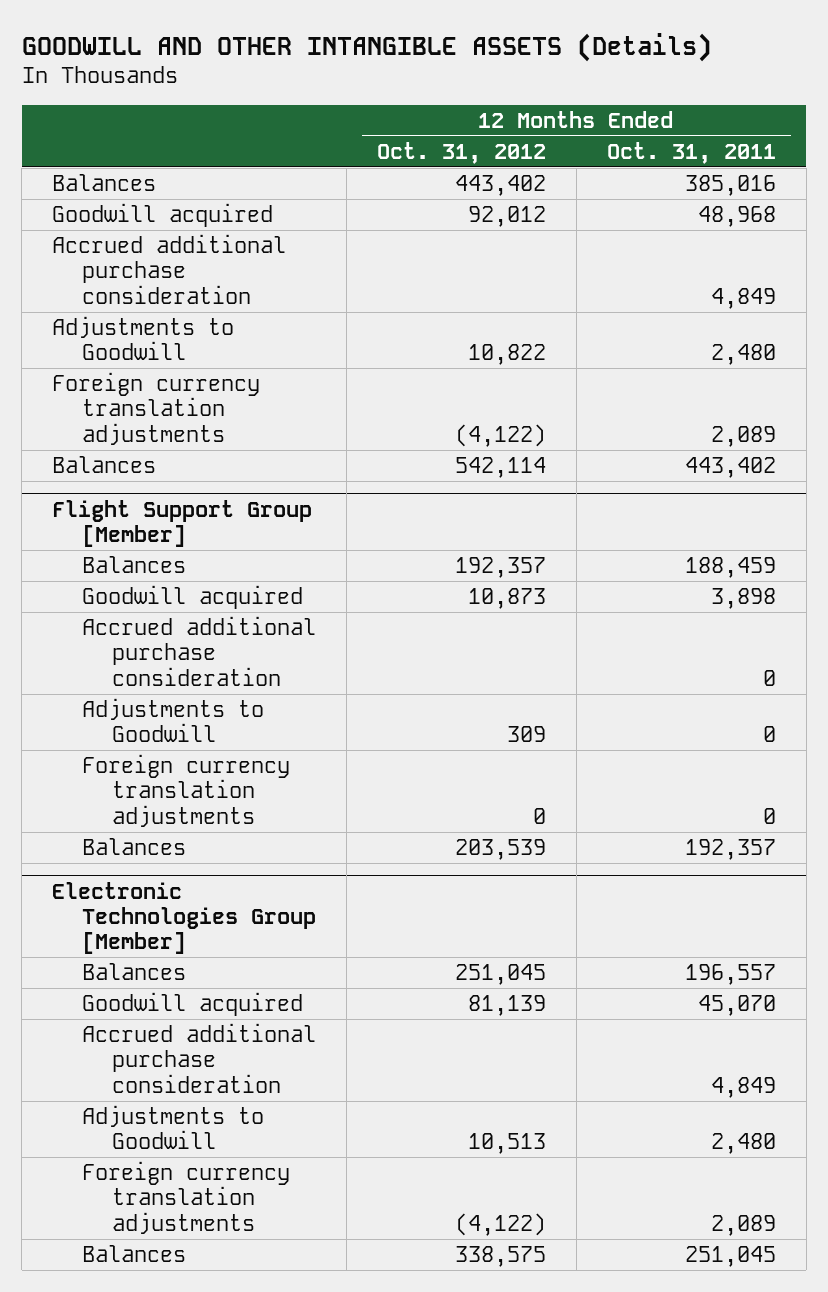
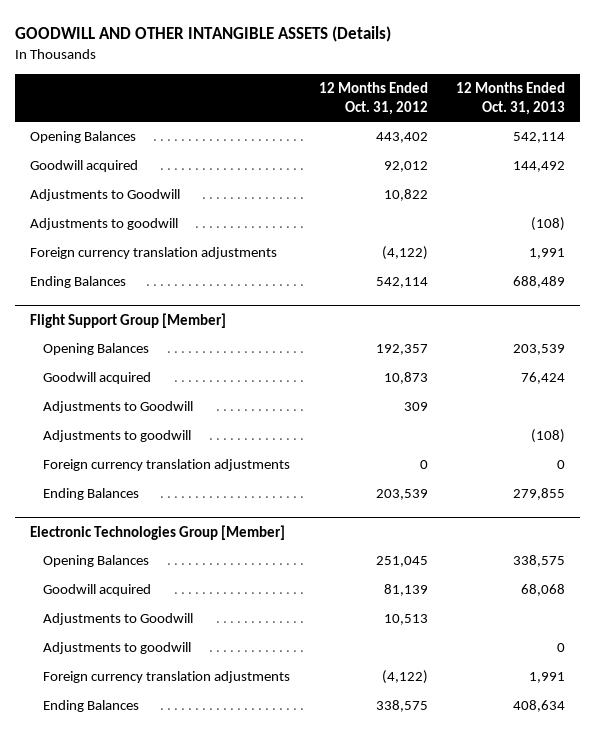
- | 12 Months Ended Oct. 31, 2012 | 12 Months Ended Oct. 31, 2011
+ | 12 Months Ended Oct. 31, 2012 | 12 Months Ended Oct. 31, 2013
- Balances | 443,402 | 385,016
+ Opening Balances | 443,402 | 542,114
- Accrued additional purchase consideration | | 4,849
+ Adjustments to goodwill | | (108)
- Balances | 542,114 | 443,402
+ Ending Balances | 542,114 | 688,489
@ Flight Support Group [Member]
- Balances | 192,357 | 188,459
+ Opening Balances | 192,357 | 203,539
- Accrued additional purchase consideration | | 0
+ Adjustments to goodwill | | (108)
- Balances | 203,539 | 192,357
+ Ending Balances | 203,539 | 279,855
@ Electronic Technologies Group [Member]
- Balances | 251,045 | 196,557
+ Opening Balances | 251,045 | 338,575
- Accrued additional purchase consideration | | 4,849
+ Adjustments to goodwill | | 0
- Balances | 338,575 | 251,045
+ Ending Balances | 338,575 | 408,634

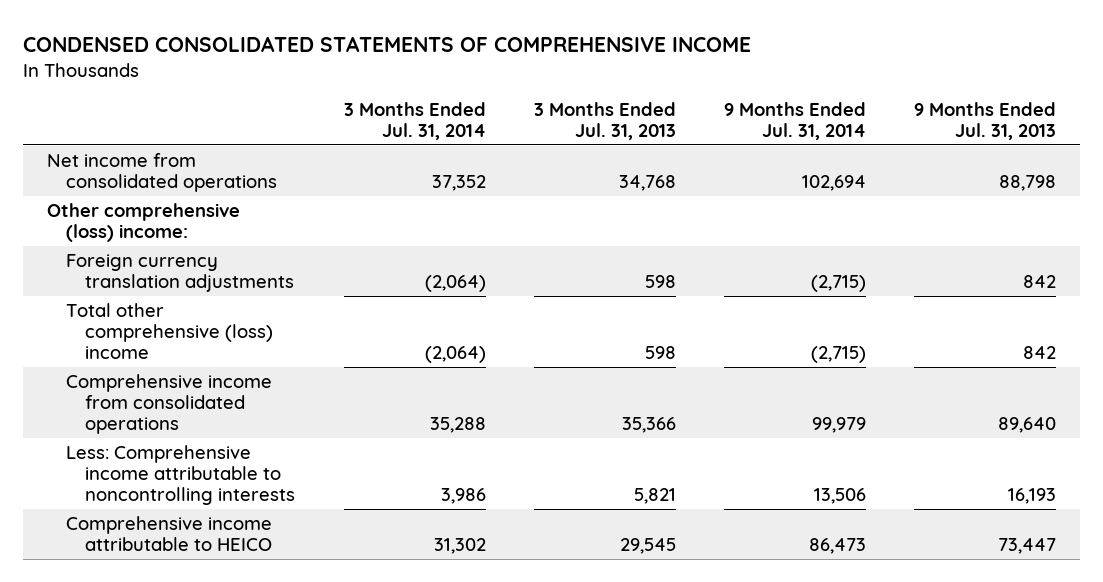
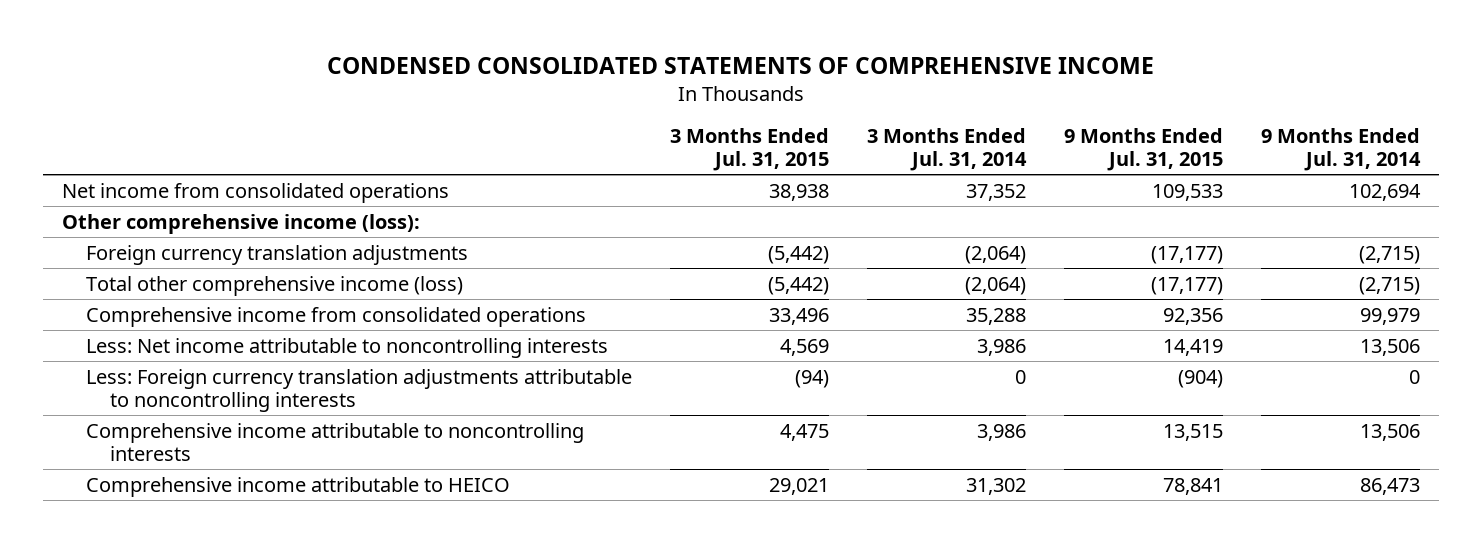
- | 3 Months Ended Jul. 31, 2014 | 3 Months Ended Jul. 31, 2013 | 9 Months Ended Jul. 31, 2014 | 9 Months Ended Jul. 31, 2013
+ | 3 Months Ended Jul. 31, 2015 | 3 Months Ended Jul. 31, 2014 | 9 Months Ended Jul. 31, 2015 | 9 Months Ended Jul. 31, 2014
- Other comprehensive (loss) income:
+ Other comprehensive income (loss):
- Total other comprehensive (loss) income | (2,064) | 598 | (2,715) | 842
+ Total other comprehensive income (loss) | (5,442) | (2,064) | (17,177) | (2,715)
- Less: Comprehensive income attributable to noncontrolling interests | 3,986 | 5,821 | 13,506 | 16,193
+ Less: Net income attributable to noncontrolling interests | 4,569 | 3,986 | 14,419 | 13,506
+ Less: Foreign currency translation adjustments attributable to noncontrolling interests | (94) | 0 | (904) | 0
+ Comprehensive income attributable to noncontrolling interests | 4,475 | 3,986 | 13,515 | 13,506

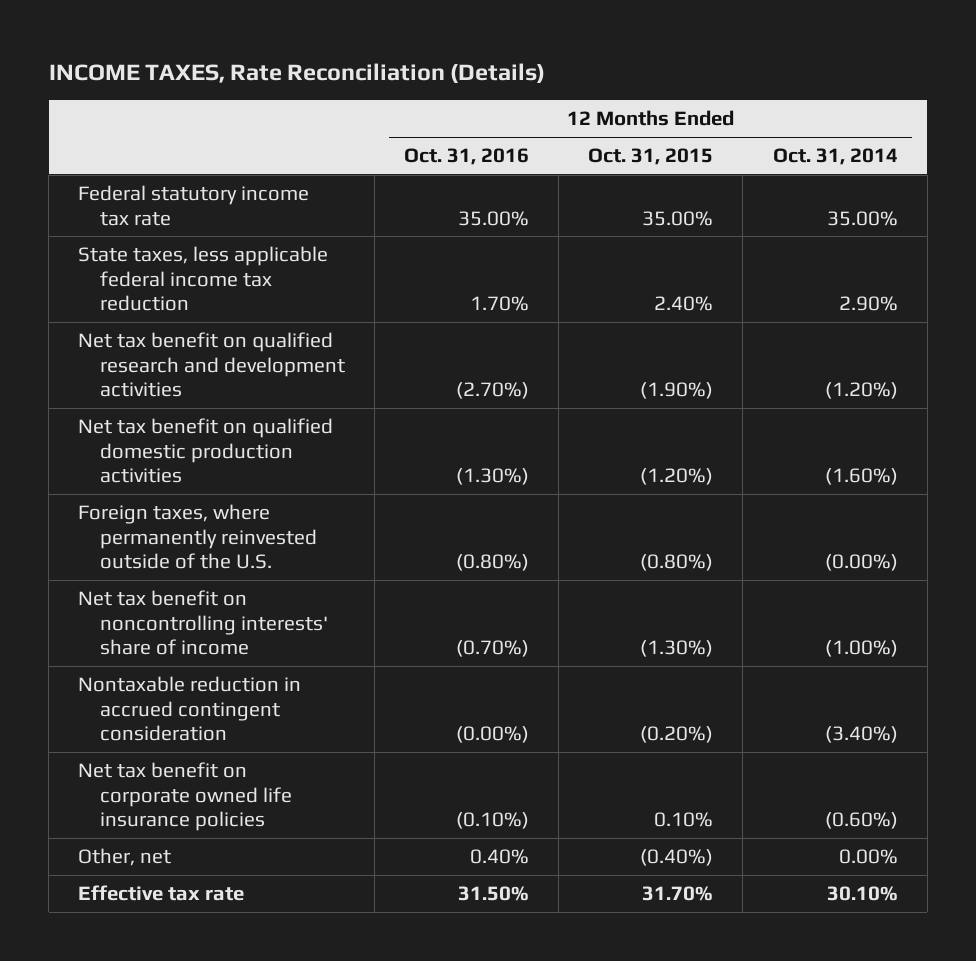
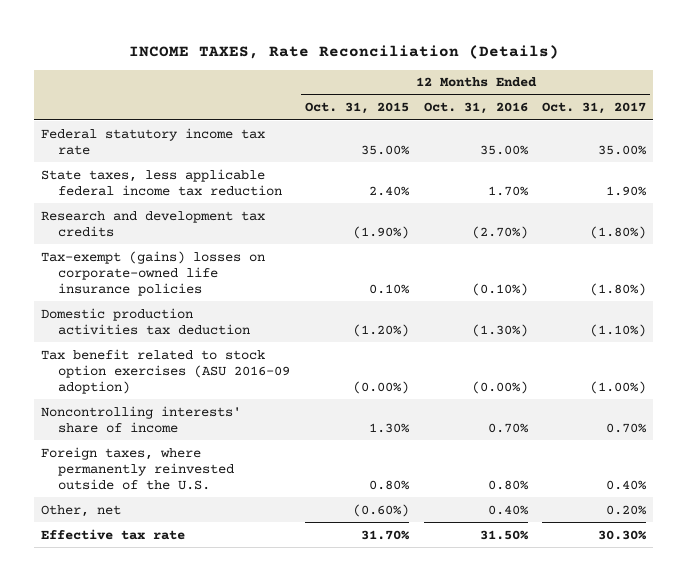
- | 12 Months Ended Oct. 31, 2016 | 12 Months Ended Oct. 31, 2015 | 12 Months Ended Oct. 31, 2014
+ | 12 Months Ended Oct. 31, 2015 | 12 Months Ended Oct. 31, 2016 | 12 Months Ended Oct. 31, 2017
- Net tax benefit on qualified research and development activities | (2.70%) | (1.90%) | (1.20%)
- Net tax benefit on qualified domestic production activities | (1.30%) | (1.20%) | (1.60%)
- Foreign taxes, where permanently reinvested outside of the U.S. | (0.80%) | (0.80%) | (0.00%)
- Net tax benefit on noncontrolling interests' share of income | (0.70%) | (1.30%) | (1.00%)
- Nontaxable reduction in accrued contingent consideration | (0.00%) | (0.20%) | (3.40%)
- Net tax benefit on corporate owned life insurance policies | (0.10%) | 0.10% | (0.60%)
- Other, net | 0.40% | (0.40%) | 0.00%
+ Research and development tax credits | (1.90%) | (2.70%) | (1.80%)
+ Tax-exempt (gains) losses on corporate-owned life insurance policies | 0.10% | (0.10%) | (1.80%)
+ Domestic production activities tax deduction | (1.20%) | (1.30%) | (1.10%)
+ Tax benefit related to stock option exercises (ASU 2016-09 adoption) | (0.00%) | (0.00%) | (1.00%)
+ Noncontrolling interests' share of income | 1.30% | 0.70% | 0.70%
+ Foreign taxes, where permanently reinvested outside of the U.S. | 0.80% | 0.80% | 0.40%
+ Other, net | (0.60%) | 0.40% | 0.20%

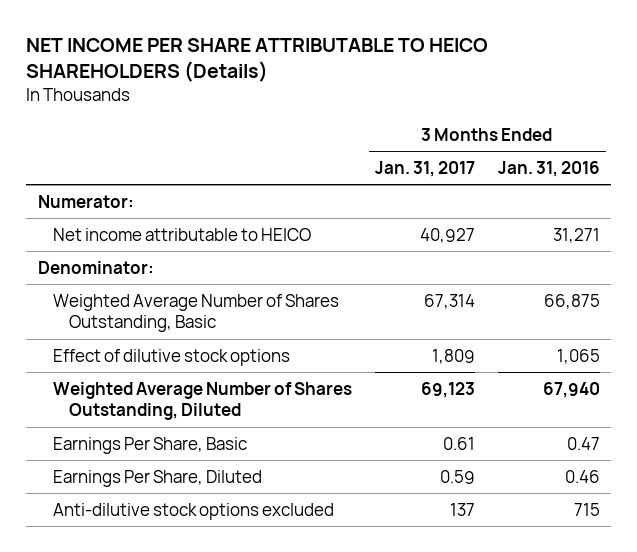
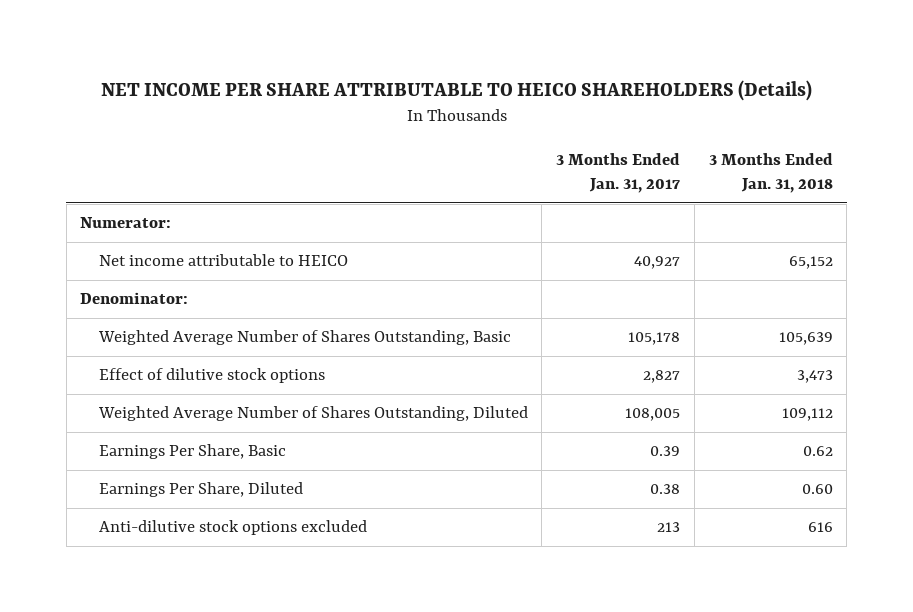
- | 3 Months Ended Jan. 31, 2017 | 3 Months Ended Jan. 31, 2016
+ | 3 Months Ended Jan. 31, 2017 | 3 Months Ended Jan. 31, 2018
- Weighted Average Number of Shares Outstanding, Basic | 67,314 | 66,875
- Effect of dilutive stock options | 1,809 | 1,065
- Weighted Average Number of Shares Outstanding, Diluted | 69,123 | 67,940
- Earnings Per Share, Basic | 0.61 | 0.47
- Earnings Per Share, Diluted | 0.59 | 0.46
- Anti-dilutive stock options excluded | 137 | 715
+ Weighted Average Number of Shares Outstanding, Basic | 105,178 | 105,639
+ Effect of dilutive stock options | 2,827 | 3,473
+ Weighted Average Number of Shares Outstanding, Diluted | 108,005 | 109,112
+ Earnings Per Share, Basic | 0.39 | 0.62
+ Earnings Per Share, Diluted | 0.38 | 0.60
+ Anti-dilutive stock options excluded | 213 | 616

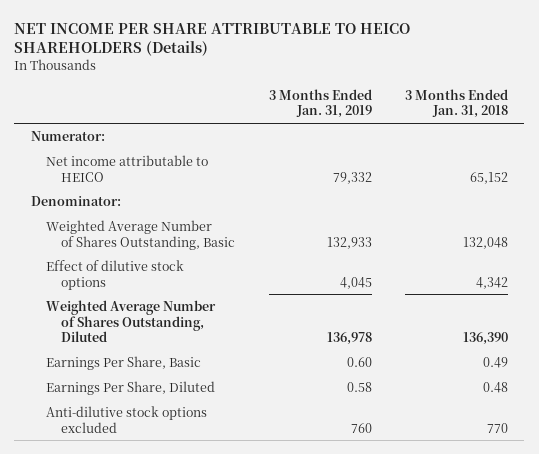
- | 3 Months Ended Jan. 31, 2017 | 3 Months Ended Jan. 31, 2018
+ | 3 Months Ended Jan. 31, 2019 | 3 Months Ended Jan. 31, 2018
- Weighted Average Number of Shares Outstanding, Basic | 105,178 | 105,639
- Effect of dilutive stock options | 2,827 | 3,473
- Weighted Average Number of Shares Outstanding, Diluted | 108,005 | 109,112
- Earnings Per Share, Basic | 0.39 | 0.62
- Earnings Per Share, Diluted | 0.38 | 0.60
- Anti-dilutive stock options excluded | 213 | 616
+ Weighted Average Number of Shares Outstanding, Basic | 132,933 | 132,048
+ Effect of dilutive stock options | 4,045 | 4,342
+ Weighted Average Number of Shares Outstanding, Diluted | 136,978 | 136,390
+ Earnings Per Share, Basic | 0.60 | 0.49
+ Earnings Per Share, Diluted | 0.58 | 0.48
+ Anti-dilutive stock options excluded | 760 | 770

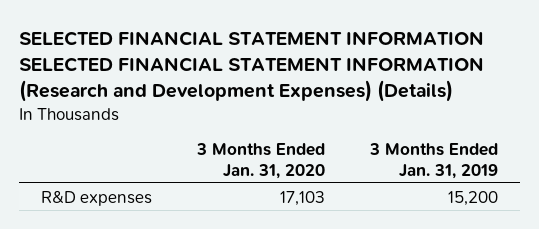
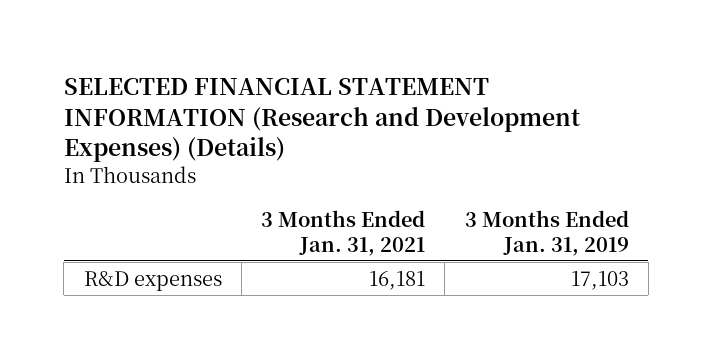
- SELECTED FINANCIAL STATEMENT INFORMATION SELECTED FINANCIAL STATEMENT INFORMATION (Research and Development Expenses) (Details)
+ SELECTED FINANCIAL STATEMENT INFORMATION (Research and Development Expenses) (Details)
- | 3 Months Ended Jan. 31, 2020 | 3 Months Ended Jan. 31, 2019
+ | 3 Months Ended Jan. 31, 2021 | 3 Months Ended Jan. 31, 2019
- R&D expenses | 17,103 | 15,200
+ R&D expenses | 16,181 | 17,103

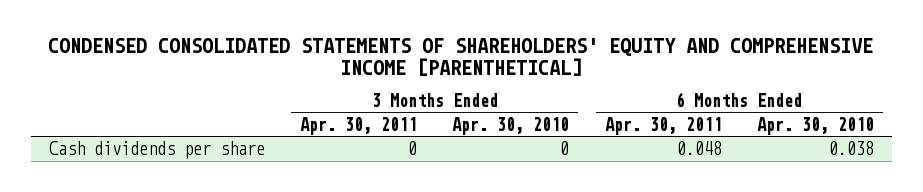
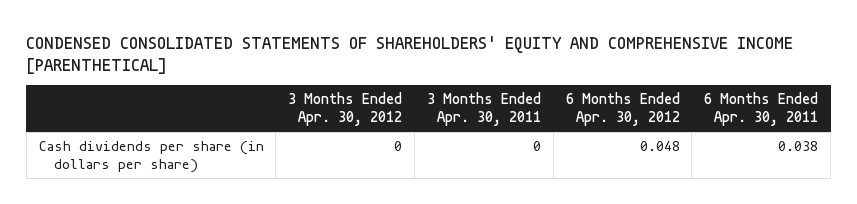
- | 3 Months Ended Apr. 30, 2011 | 3 Months Ended Apr. 30, 2010 | 6 Months Ended Apr. 30, 2011 | 6 Months Ended Apr. 30, 2010
+ | 3 Months Ended Apr. 30, 2012 | 3 Months Ended Apr. 30, 2011 | 6 Months Ended Apr. 30, 2012 | 6 Months Ended Apr. 30, 2011
- Cash dividends per share | 0 | 0 | 0.048 | 0.038
+ Cash dividends per share (in dollars per share) | 0 | 0 | 0.048 | 0.038

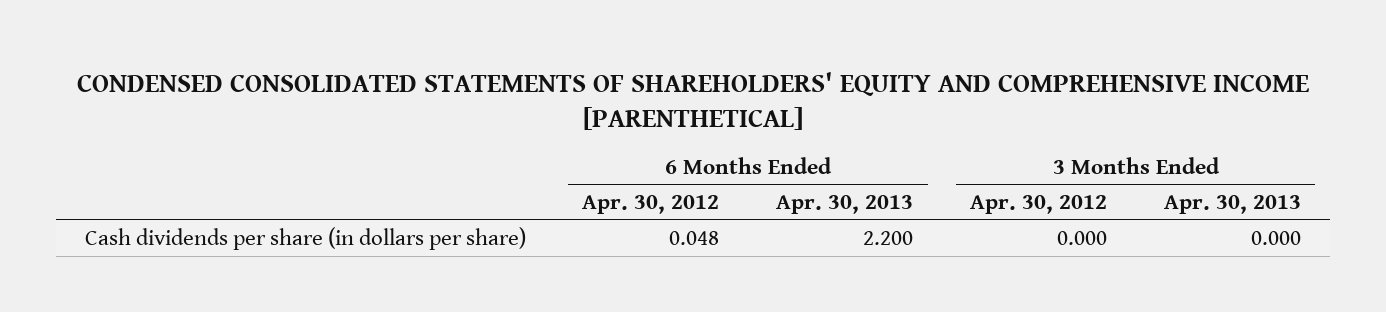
- | 3 Months Ended Apr. 30, 2012 | 3 Months Ended Apr. 30, 2011 | 6 Months Ended Apr. 30, 2012 | 6 Months Ended Apr. 30, 2011
+ | 6 Months Ended Apr. 30, 2012 | 6 Months Ended Apr. 30, 2013 | 3 Months Ended Apr. 30, 2012 | 3 Months Ended Apr. 30, 2013
- Cash dividends per share (in dollars per share) | 0 | 0 | 0.048 | 0.038
+ Cash dividends per share (in dollars per share) | 0.048 | 2.200 | 0.000 | 0.000

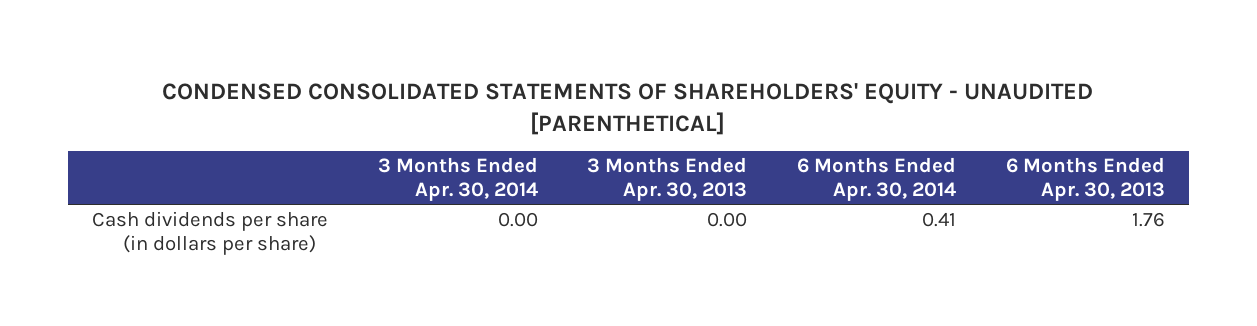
- CONDENSED CONSOLIDATED STATEMENTS OF SHAREHOLDERS' EQUITY AND COMPREHENSIVE INCOME [PARENTHETICAL]
+ CONDENSED CONSOLIDATED STATEMENTS OF SHAREHOLDERS' EQUITY - UNAUDITED [PARENTHETICAL]
- | 6 Months Ended Apr. 30, 2012 | 6 Months Ended Apr. 30, 2013 | 3 Months Ended Apr. 30, 2012 | 3 Months Ended Apr. 30, 2013
+ | 3 Months Ended Apr. 30, 2014 | 3 Months Ended Apr. 30, 2013 | 6 Months Ended Apr. 30, 2014 | 6 Months Ended Apr. 30, 2013
- Cash dividends per share (in dollars per share) | 0.048 | 2.200 | 0.000 | 0.000
+ Cash dividends per share (in dollars per share) | 0.00 | 0.00 | 0.41 | 1.76

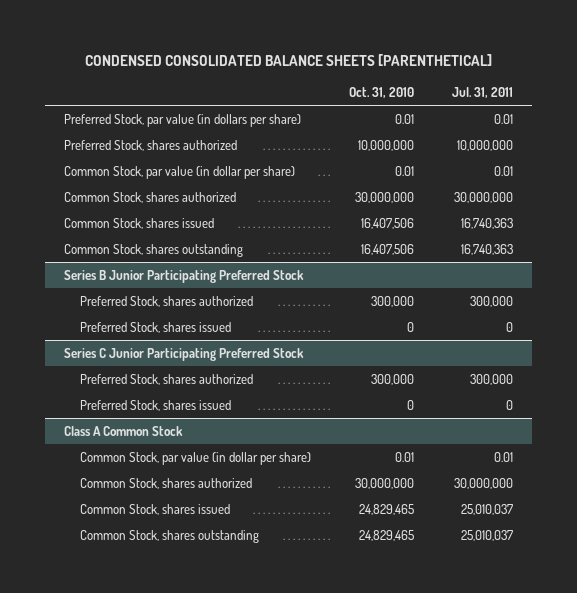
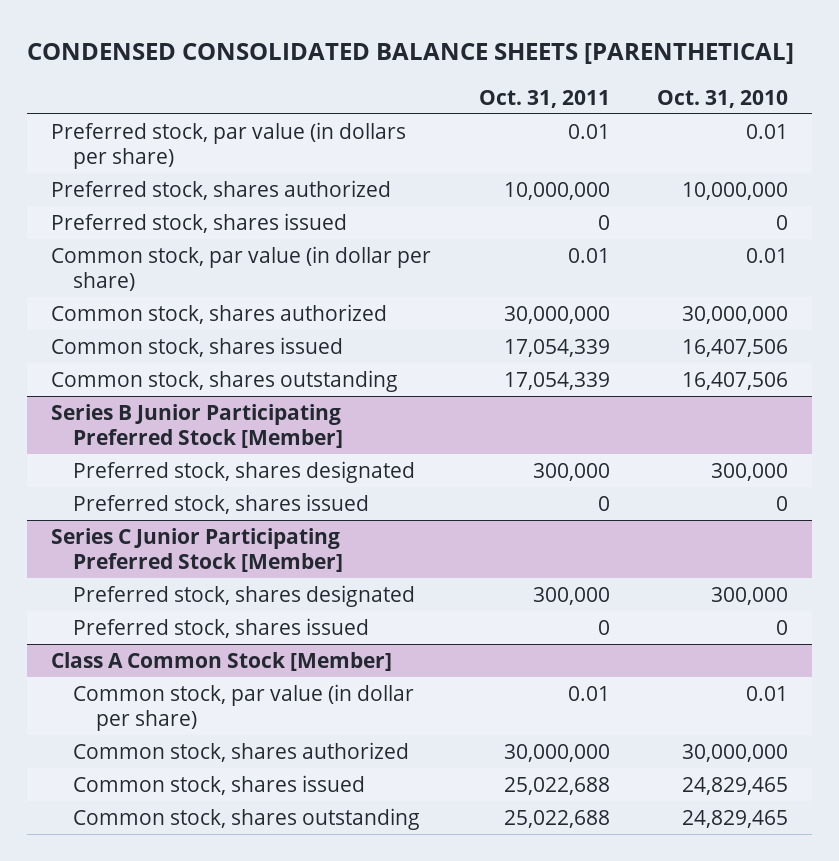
- | Oct. 31, 2010 | Jul. 31, 2011
+ | Oct. 31, 2011 | Oct. 31, 2010
- Preferred Stock, par value (in dollars per share) | 0.01 | 0.01
- Preferred Stock, shares authorized | 10,000,000 | 10,000,000
- Common Stock, par value (in dollar per share) | 0.01 | 0.01
- Common Stock, shares authorized | 30,000,000 | 30,000,000
- Common Stock, shares issued | 16,407,506 | 16,740,363
- Common Stock, shares outstanding | 16,407,506 | 16,740,363
- Series B Junior Participating Preferred Stock
- Preferred Stock, shares authorized | 300,000 | 300,000
- Preferred Stock, shares issued | 0 | 0
- Series C Junior Participating Preferred Stock
- Preferred Stock, shares authorized | 300,000 | 300,000
- Preferred Stock, shares issued | 0 | 0
- Class A Common Stock
- Common Stock, par value (in dollar per share) | 0.01 | 0.01
- Common Stock, shares authorized | 30,000,000 | 30,000,000
- Common Stock, shares issued | 24,829,465 | 25,010,037
- Common Stock, shares outstanding | 24,829,465 | 25,010,037
+ Preferred stock, par value (in dollars per share) | 0.01 | 0.01
+ Preferred stock, shares authorized | 10,000,000 | 10,000,000
+ Preferred stock, shares issued | 0 | 0
+ Common stock, par value (in dollar per share) | 0.01 | 0.01
+ Common stock, shares authorized | 30,000,000 | 30,000,000
+ Common stock, shares issued | 17,054,339 | 16,407,506
+ Common stock, shares outstanding | 17,054,339 | 16,407,506
+ Series B Junior Participating Preferred Stock [Member]
+ Preferred stock, shares designated | 300,000 | 300,000
+ Preferred stock, shares issued | 0 | 0
+ Series C Junior Participating Preferred Stock [Member]
+ Preferred stock, shares designated | 300,000 | 300,000
+ Preferred stock, shares issued | 0 | 0
+ Class A Common Stock [Member]
+ Common stock, par value (in dollar per share) | 0.01 | 0.01
+ Common stock, shares authorized | 30,000,000 | 30,000,000
+ Common stock, shares issued | 25,022,688 | 24,829,465
+ Common stock, shares outstanding | 25,022,688 | 24,829,465

